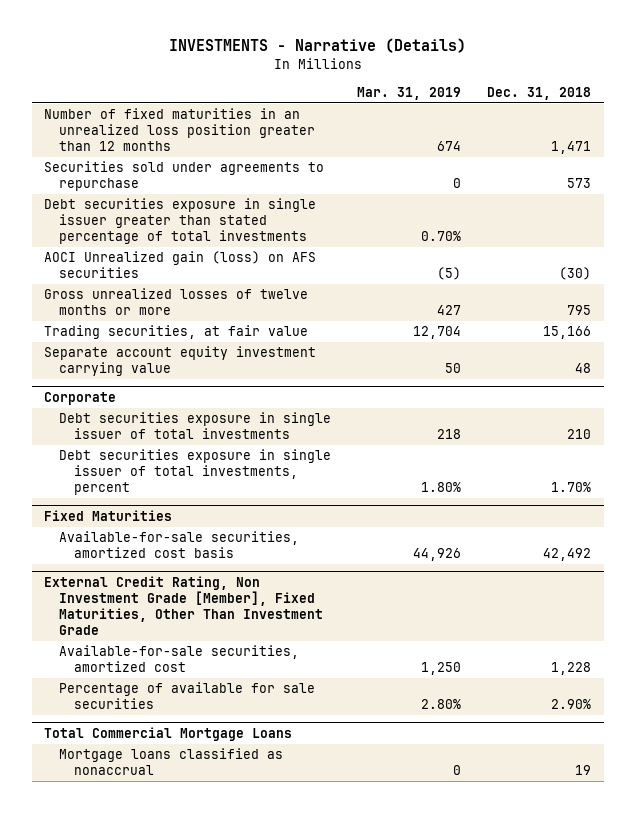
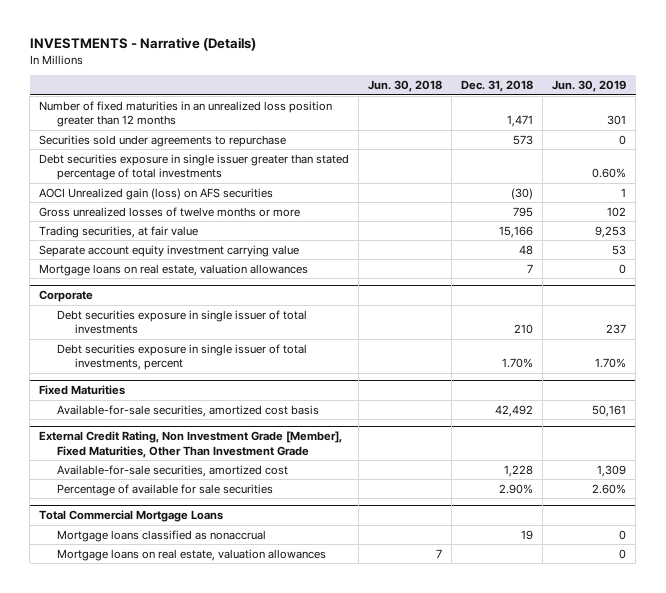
- | Mar. 31, 2019 | Dec. 31, 2018
+ | Jun. 30, 2018 | Dec. 31, 2018 | Jun. 30, 2019
+ Mortgage loans on real estate, valuation allowances | | 7 | 0
@ Total Commercial Mortgage Loans
+ Mortgage loans on real estate, valuation allowances | 7 | | 0

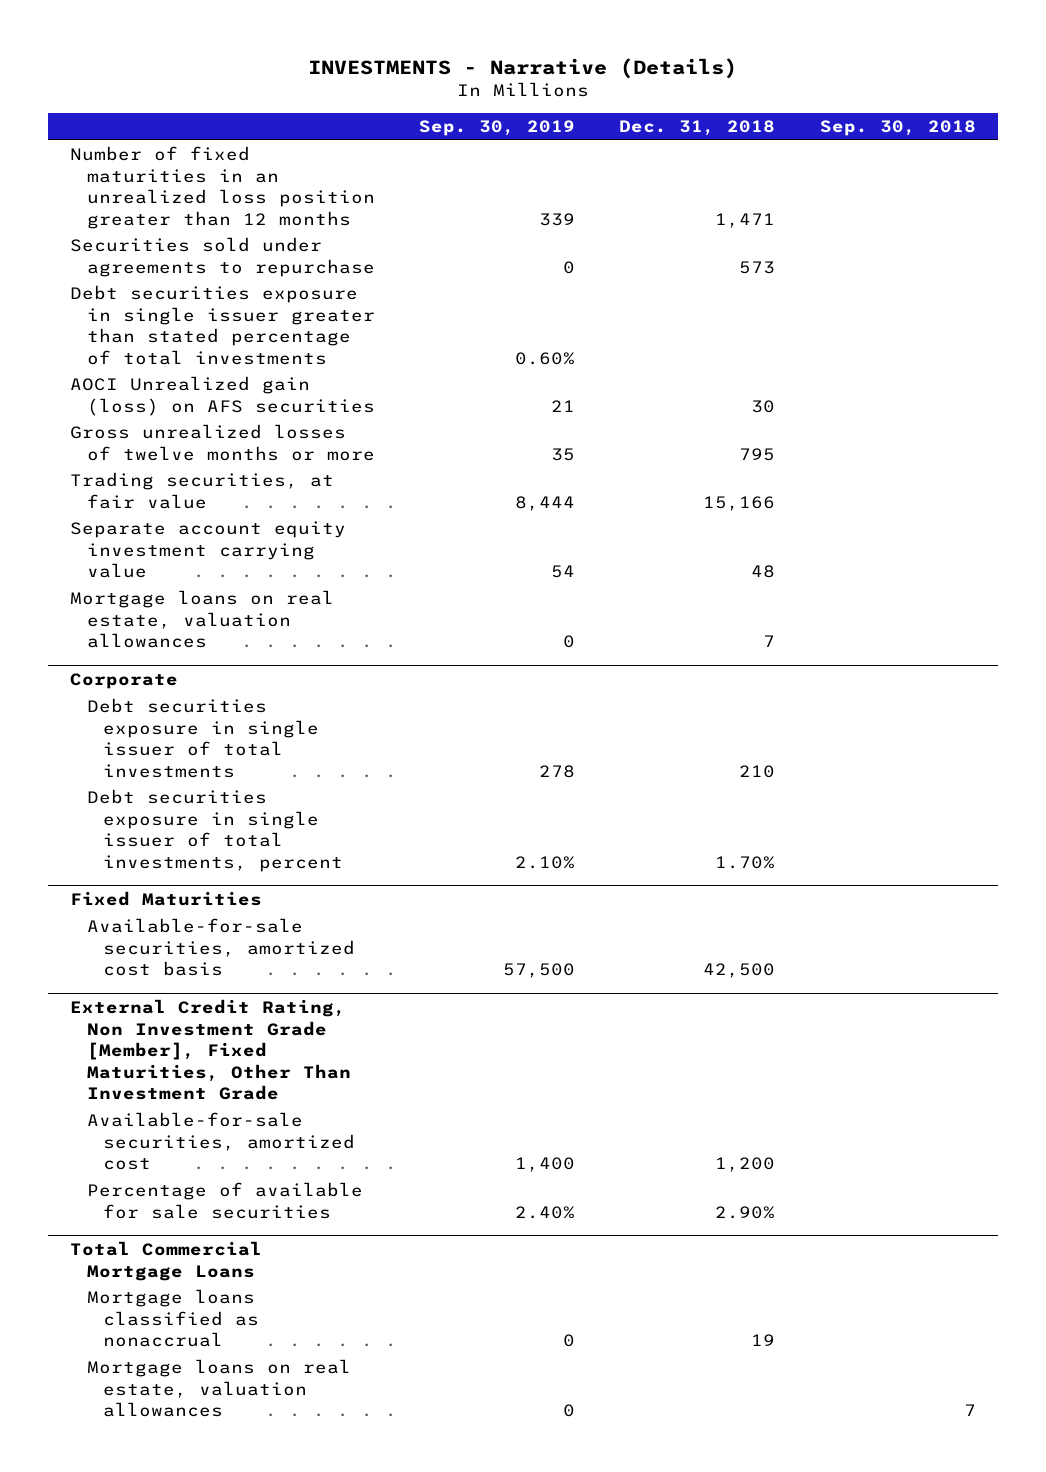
- | Jun. 30, 2018 | Dec. 31, 2018 | Jun. 30, 2019
+ | Sep. 30, 2019 | Dec. 31, 2018 | Sep. 30, 2018
- AOCI Unrealized gain (loss) on AFS securities | | (30) | 1
+ AOCI Unrealized gain (loss) on AFS securities | 21 | 30 |
@ Fixed Maturities
- Available-for-sale securities, amortized cost basis | | 42,492 | 50,161
+ Available-for-sale securities, amortized cost basis | 57,500 | 42,500 |
@ External Credit Rating, Non Investment Grade [Member], Fixed Maturities, Other Than Investment Grade
- Available-for-sale securities, amortized cost | | 1,228 | 1,309
+ Available-for-sale securities, amortized cost | 1,400 | 1,200 |

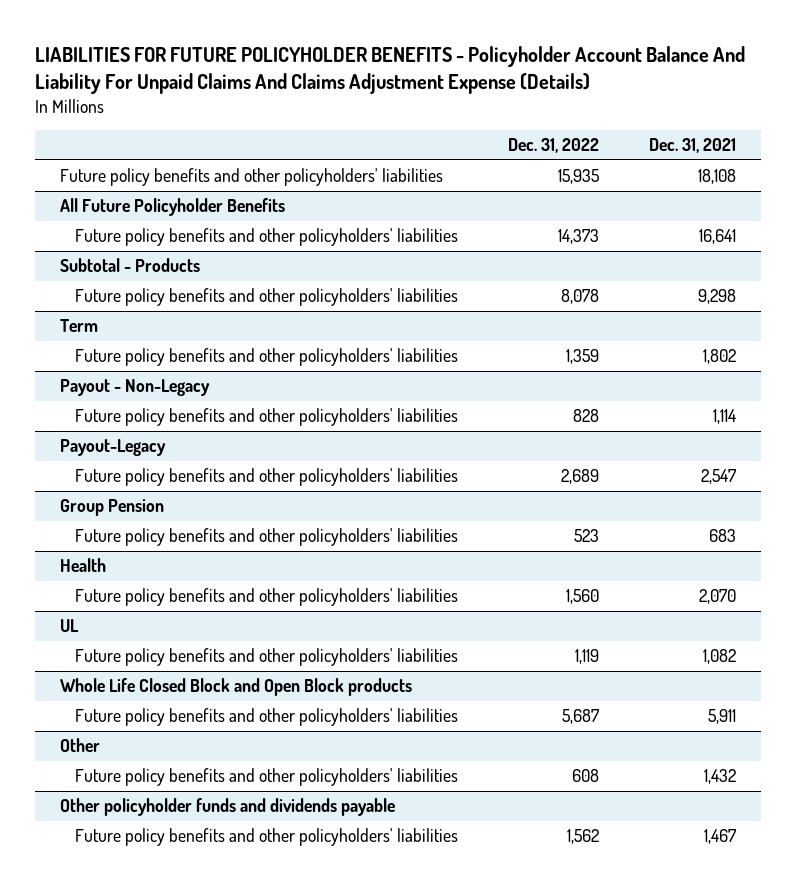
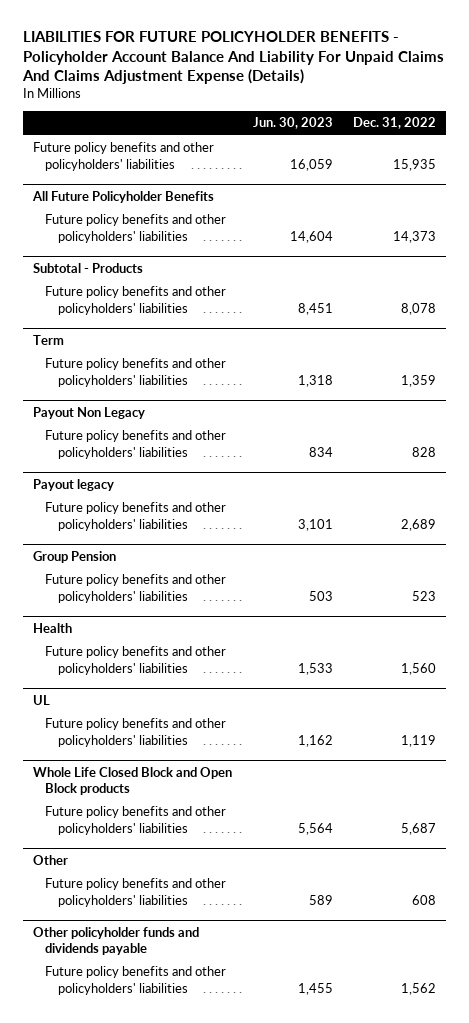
- | Dec. 31, 2022 | Dec. 31, 2021
+ | Jun. 30, 2023 | Dec. 31, 2022
- Payout - Non-Legacy
+ Payout Non Legacy
- Payout-Legacy
+ Payout legacy

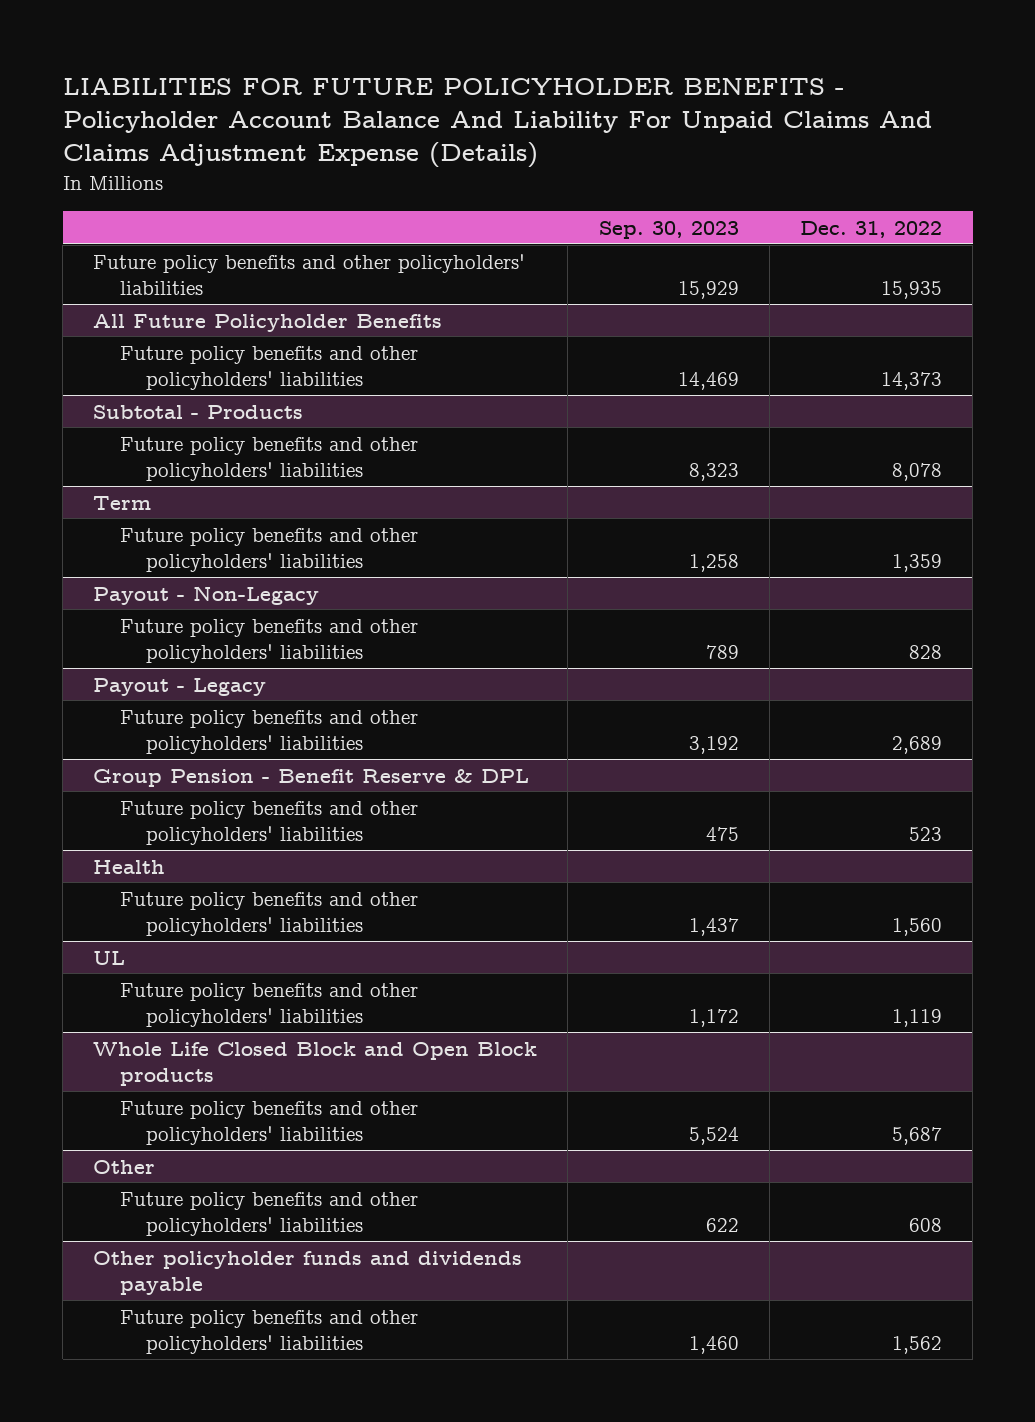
- | Jun. 30, 2023 | Dec. 31, 2022
+ | Sep. 30, 2023 | Dec. 31, 2022
- Payout Non Legacy
+ Payout - Non-Legacy
- Payout legacy
+ Payout - Legacy
- Group Pension
+ Group Pension - Benefit Reserve & DPL

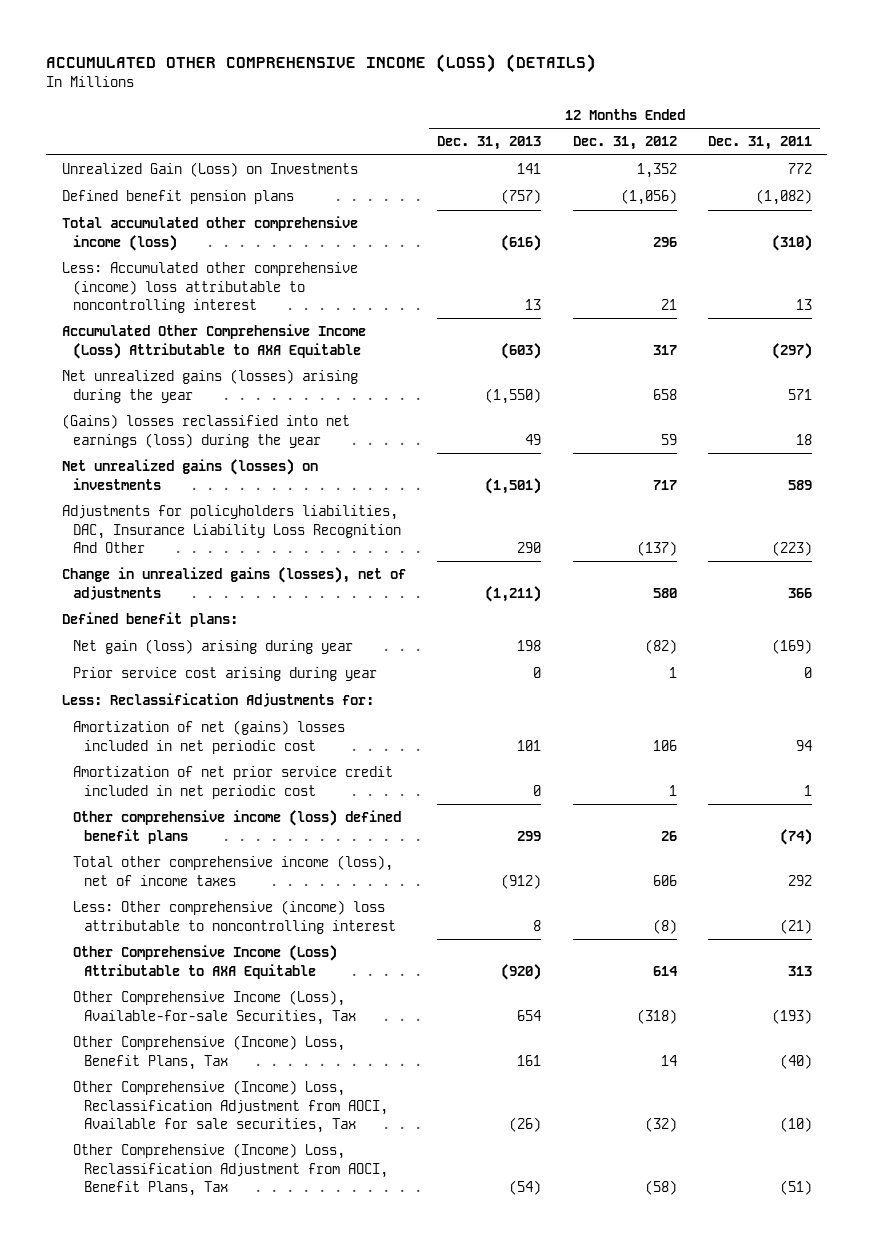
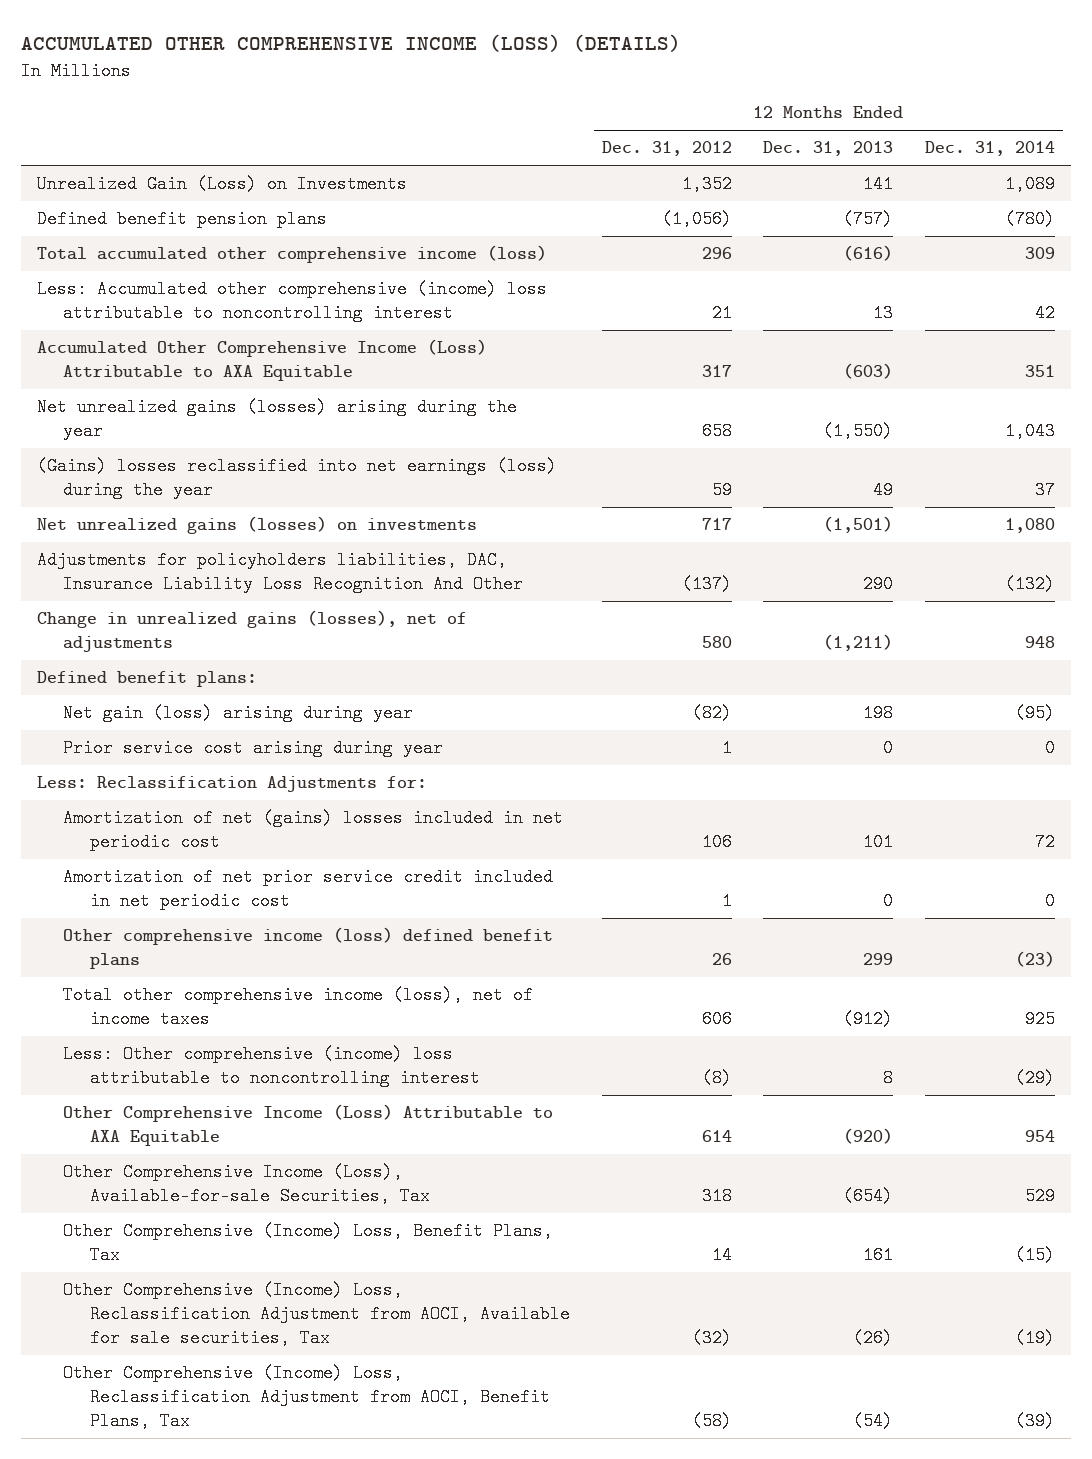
- | 12 Months Ended Dec. 31, 2013 | 12 Months Ended Dec. 31, 2012 | 12 Months Ended Dec. 31, 2011
+ | 12 Months Ended Dec. 31, 2012 | 12 Months Ended Dec. 31, 2013 | 12 Months Ended Dec. 31, 2014
- Other Comprehensive Income (Loss), Available-for-sale Securities, Tax | 654 | (318) | (193)
+ Other Comprehensive Income (Loss), Available-for-sale Securities, Tax | 318 | (654) | 529

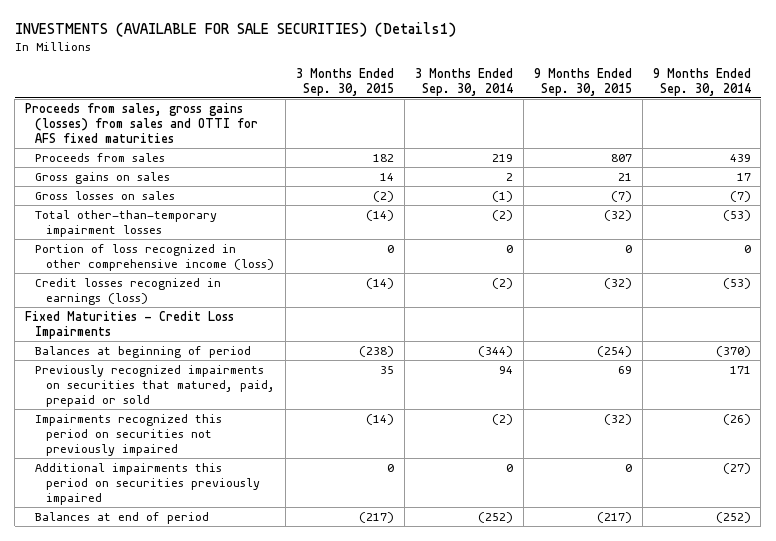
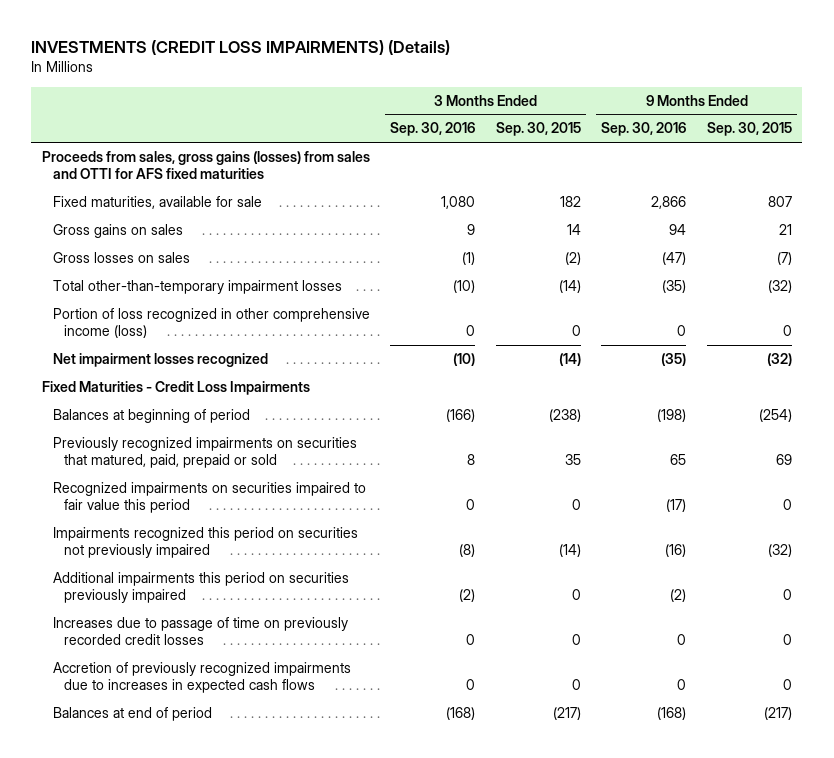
- INVESTMENTS (AVAILABLE FOR SALE SECURITIES) (Details1)
+ INVESTMENTS (CREDIT LOSS IMPAIRMENTS) (Details)
- | 3 Months Ended Sep. 30, 2015 | 3 Months Ended Sep. 30, 2014 | 9 Months Ended Sep. 30, 2015 | 9 Months Ended Sep. 30, 2014
+ | 3 Months Ended Sep. 30, 2016 | 3 Months Ended Sep. 30, 2015 | 9 Months Ended Sep. 30, 2016 | 9 Months Ended Sep. 30, 2015
- Proceeds from sales | 182 | 219 | 807 | 439
+ Fixed maturities, available for sale | 1,080 | 182 | 2,866 | 807
- Credit losses recognized in earnings (loss) | (14) | (2) | (32) | (53)
+ Net impairment losses recognized | (10) | (14) | (35) | (32)
+ Recognized impairments on securities impaired to fair value this period | 0 | 0 | (17) | 0
+ Increases due to passage of time on previously recorded credit losses | 0 | 0 | 0 | 0
+ Accretion of previously recognized impairments due to increases in expected cash flows | 0 | 0 | 0 | 0

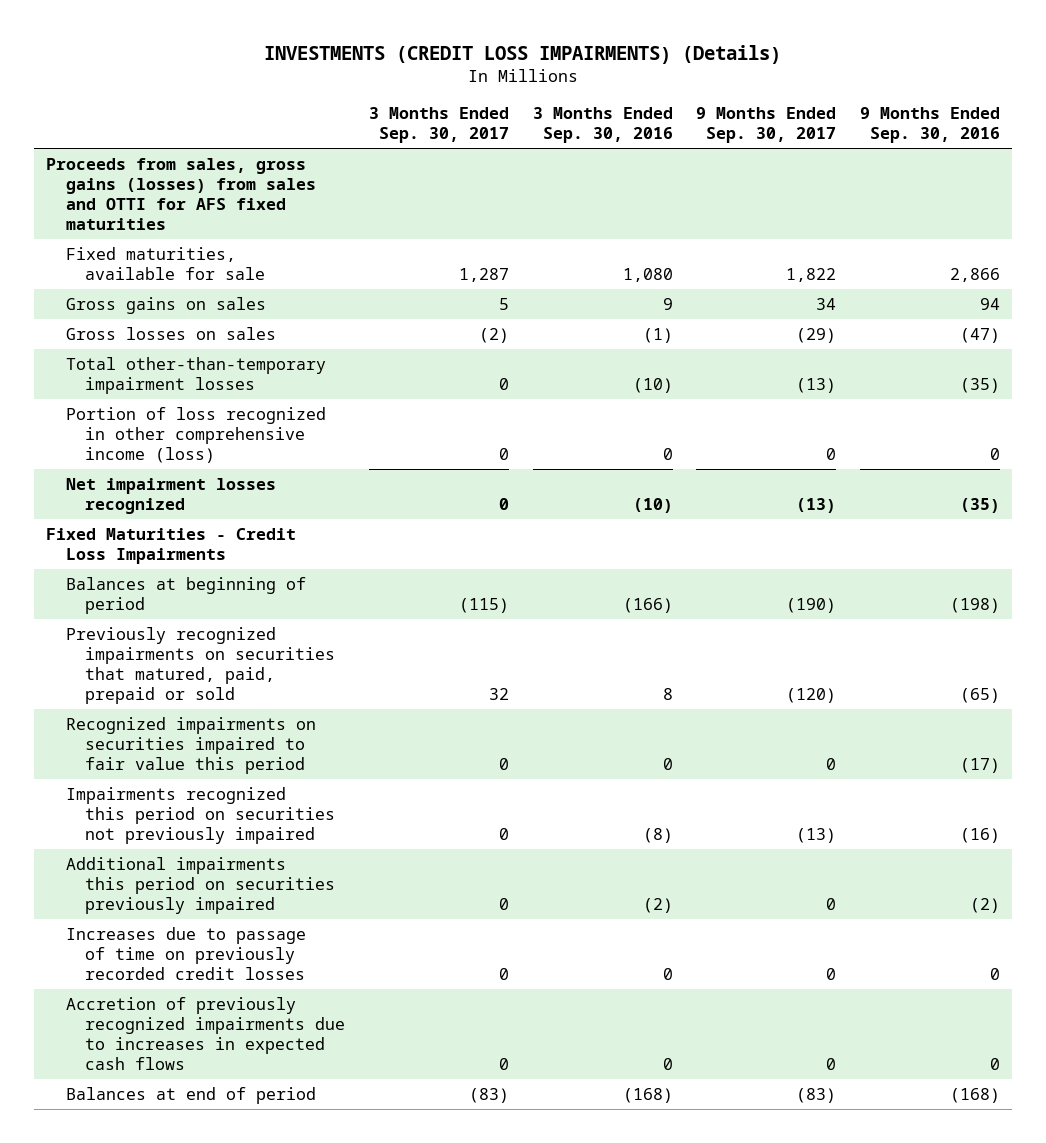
- | 3 Months Ended Sep. 30, 2016 | 3 Months Ended Sep. 30, 2015 | 9 Months Ended Sep. 30, 2016 | 9 Months Ended Sep. 30, 2015
+ | 3 Months Ended Sep. 30, 2017 | 3 Months Ended Sep. 30, 2016 | 9 Months Ended Sep. 30, 2017 | 9 Months Ended Sep. 30, 2016
- Previously recognized impairments on securities that matured, paid, prepaid or sold | 8 | 35 | 65 | 69
+ Previously recognized impairments on securities that matured, paid, prepaid or sold | 32 | 8 | (120) | (65)

